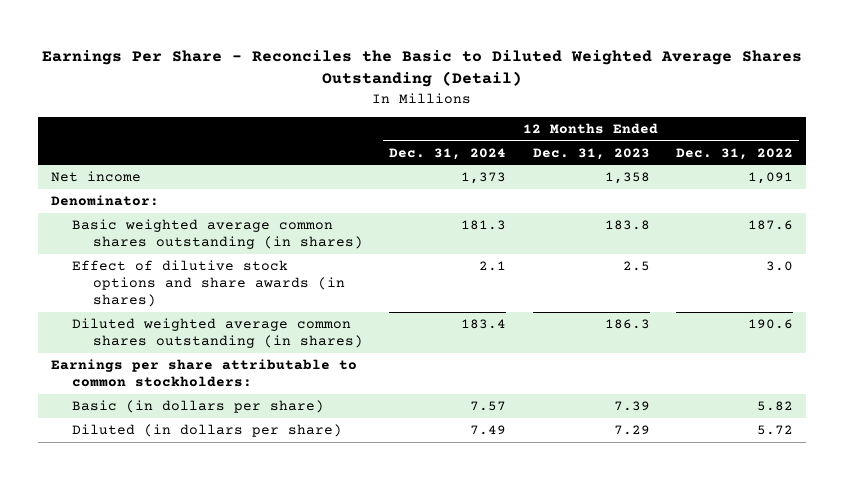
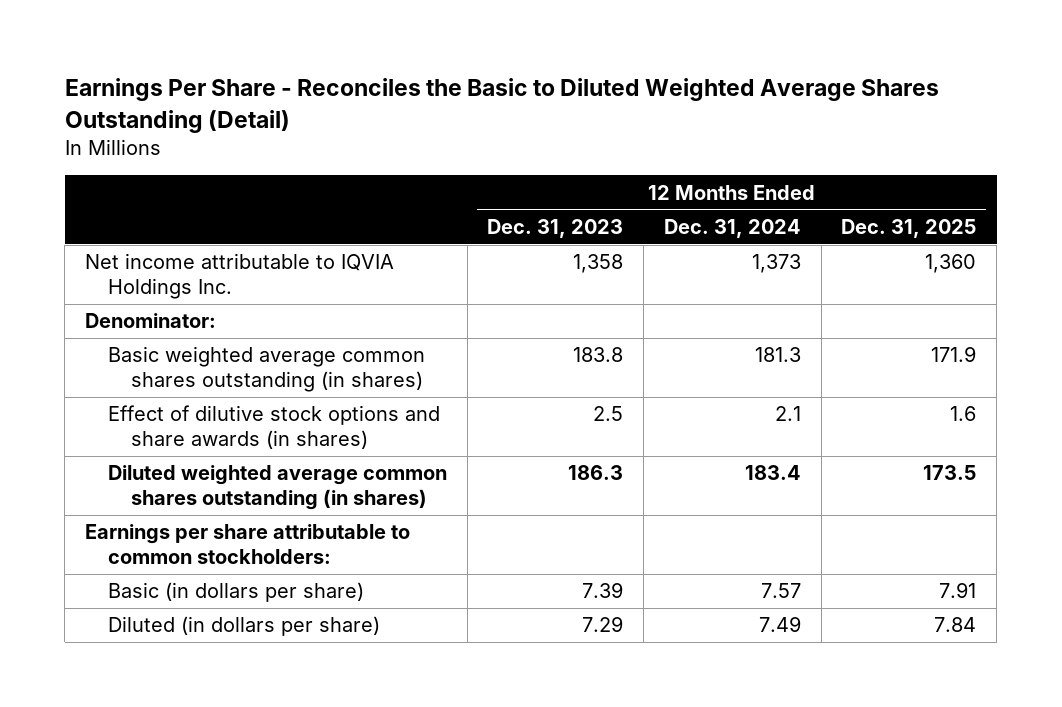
- | 12 Months Ended Dec. 31, 2024 | 12 Months Ended Dec. 31, 2023 | 12 Months Ended Dec. 31, 2022
+ | 12 Months Ended Dec. 31, 2023 | 12 Months Ended Dec. 31, 2024 | 12 Months Ended Dec. 31, 2025
- Net income | 1,373 | 1,358 | 1,091
+ Net income attributable to IQVIA Holdings Inc. | 1,358 | 1,373 | 1,360

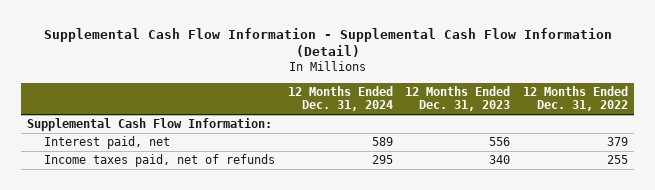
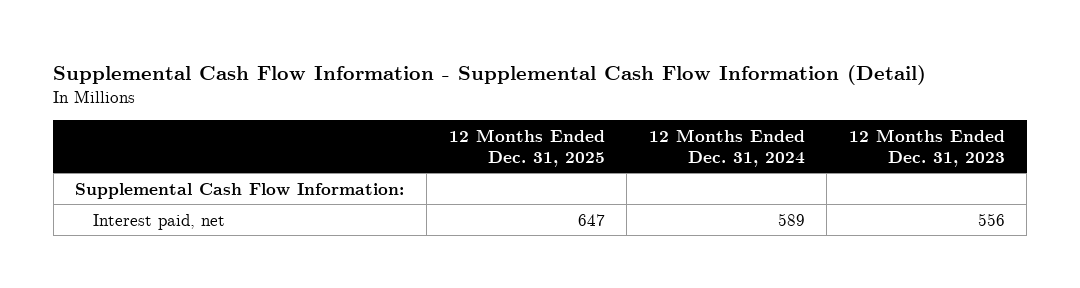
- | 12 Months Ended Dec. 31, 2024 | 12 Months Ended Dec. 31, 2023 | 12 Months Ended Dec. 31, 2022
+ | 12 Months Ended Dec. 31, 2025 | 12 Months Ended Dec. 31, 2024 | 12 Months Ended Dec. 31, 2023
- Income taxes paid, net of refunds | 295 | 340 | 255

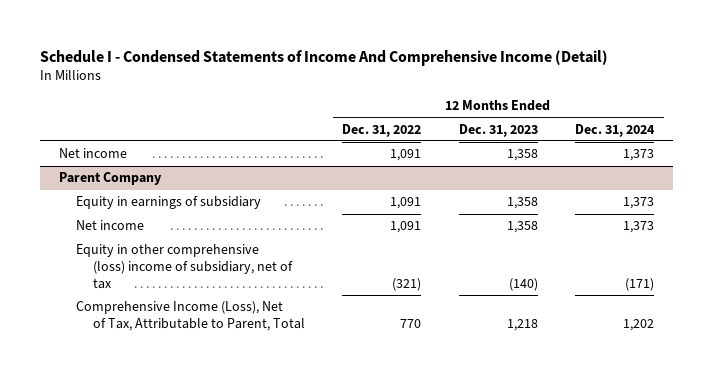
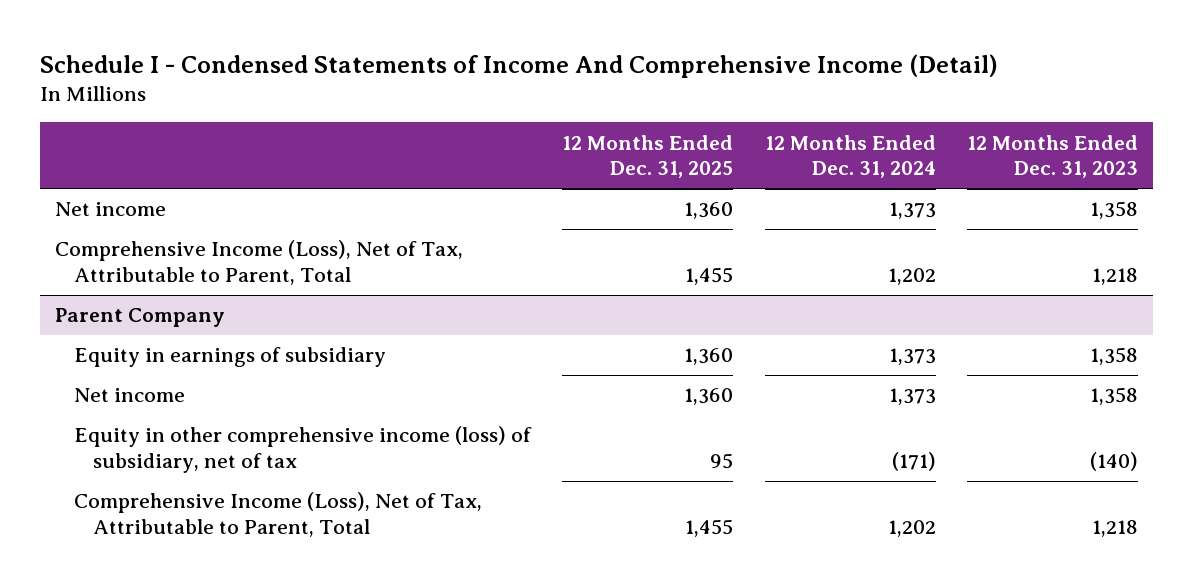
- | 12 Months Ended Dec. 31, 2022 | 12 Months Ended Dec. 31, 2023 | 12 Months Ended Dec. 31, 2024
+ | 12 Months Ended Dec. 31, 2025 | 12 Months Ended Dec. 31, 2024 | 12 Months Ended Dec. 31, 2023
+ Comprehensive Income (Loss), Net of Tax, Attributable to Parent, Total | 1,455 | 1,202 | 1,218
@ Parent Company
- Equity in other comprehensive (loss) income of subsidiary, net of tax | (321) | (140) | (171)
+ Equity in other comprehensive income (loss) of subsidiary, net of tax | 95 | (171) | (140)

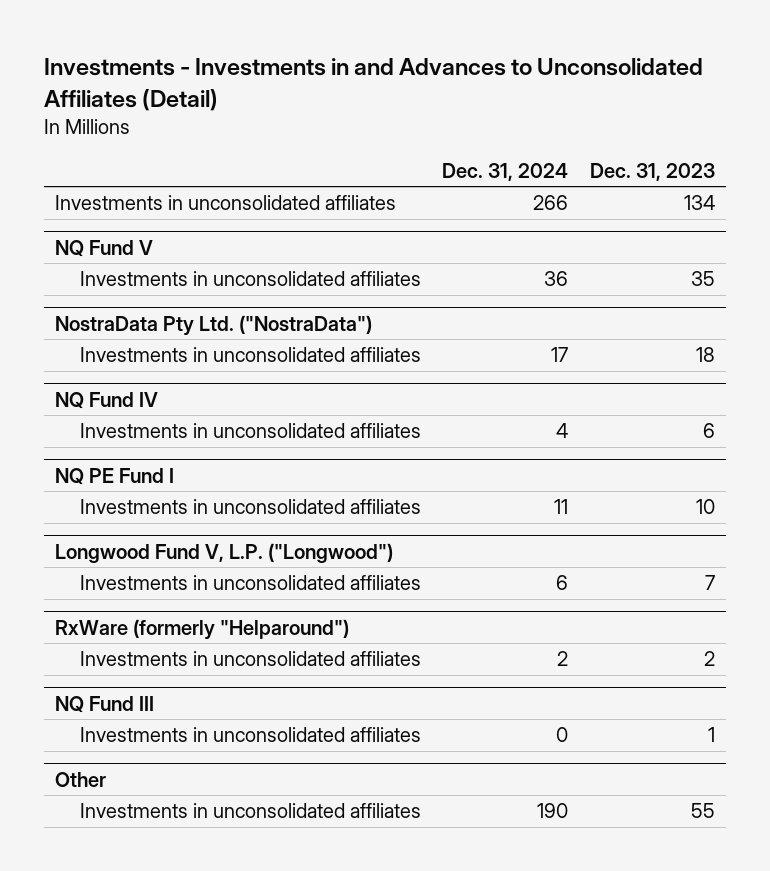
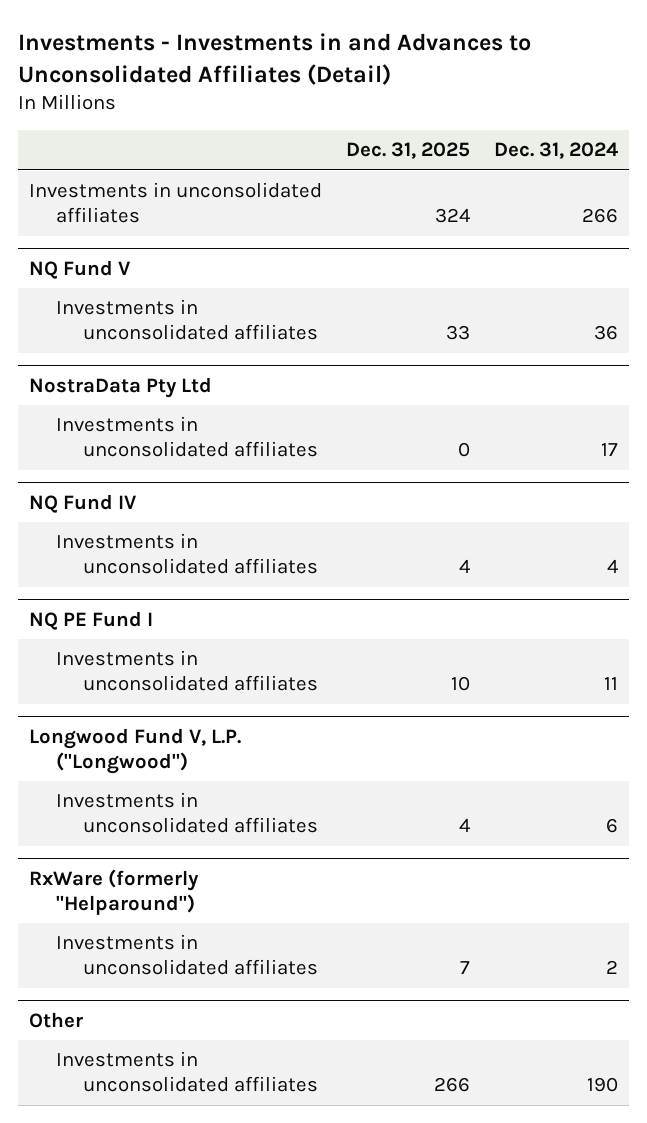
- | Dec. 31, 2024 | Dec. 31, 2023
+ | Dec. 31, 2025 | Dec. 31, 2024
- NostraData Pty Ltd. ("NostraData")
+ NostraData Pty Ltd
- NQ Fund III
- Investments in unconsolidated affiliates | 0 | 1

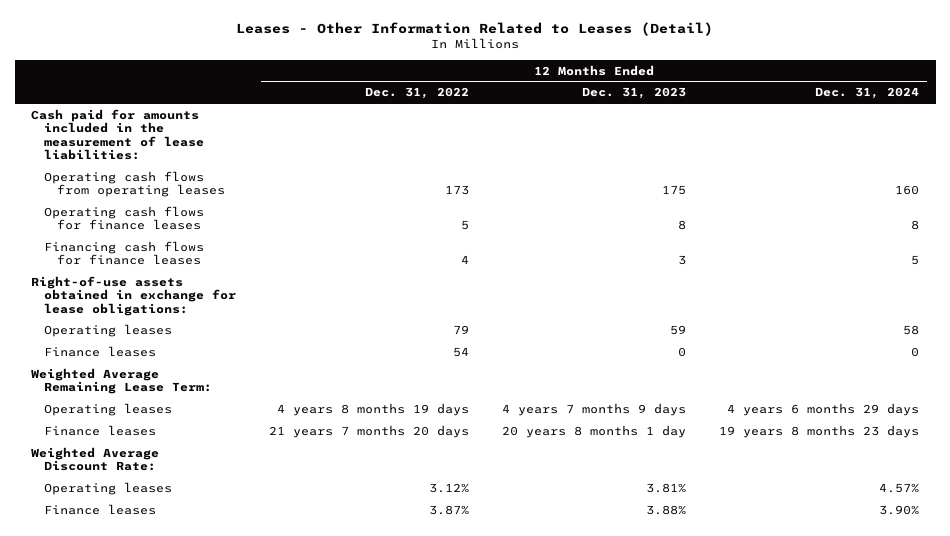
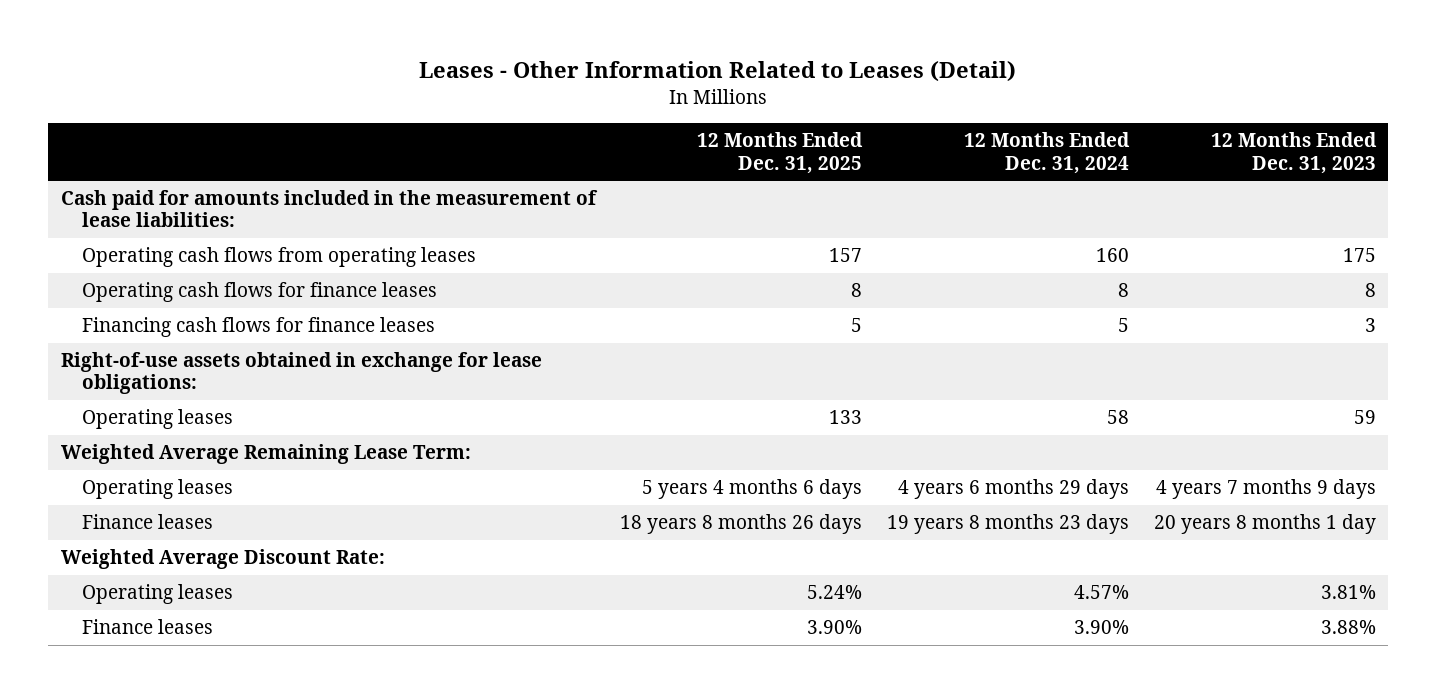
- | 12 Months Ended Dec. 31, 2022 | 12 Months Ended Dec. 31, 2023 | 12 Months Ended Dec. 31, 2024
+ | 12 Months Ended Dec. 31, 2025 | 12 Months Ended Dec. 31, 2024 | 12 Months Ended Dec. 31, 2023
- Finance leases | 54 | 0 | 0

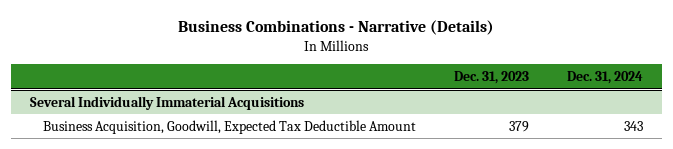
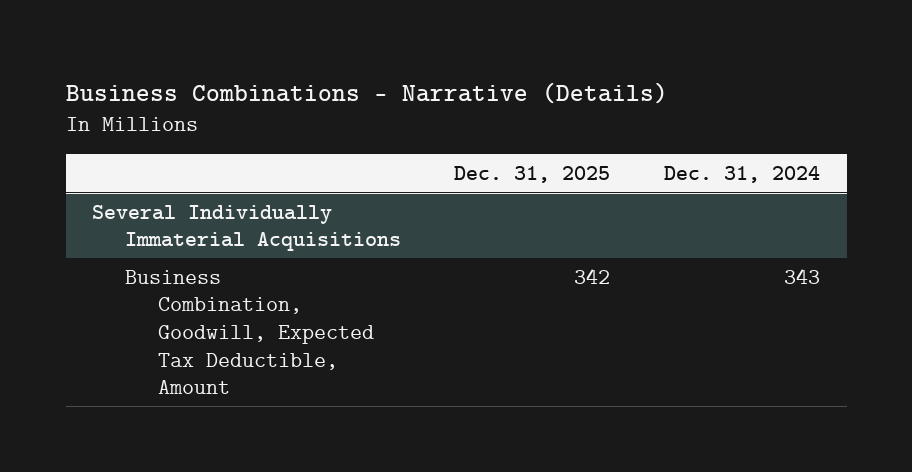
- | Dec. 31, 2023 | Dec. 31, 2024
+ | Dec. 31, 2025 | Dec. 31, 2024
@ Several Individually Immaterial Acquisitions
- Business Acquisition, Goodwill, Expected Tax Deductible Amount | 379 | 343
+ Business Combination, Goodwill, Expected Tax Deductible, Amount | 342 | 343

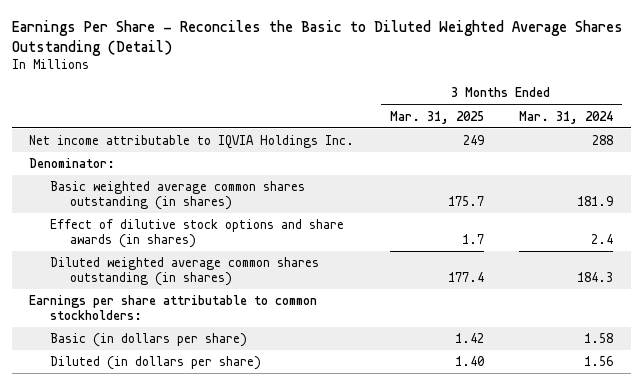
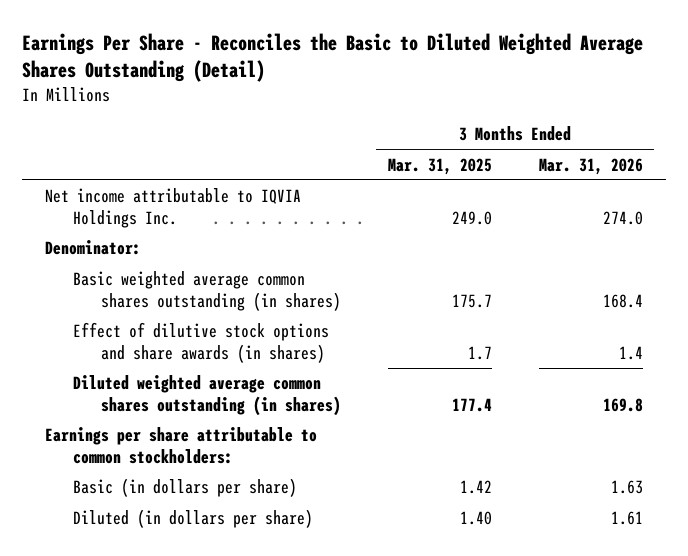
- | 3 Months Ended Mar. 31, 2025 | 3 Months Ended Mar. 31, 2024
+ | 3 Months Ended Mar. 31, 2025 | 3 Months Ended Mar. 31, 2026
- Net income attributable to IQVIA Holdings Inc. | 249 | 288
+ Net income attributable to IQVIA Holdings Inc. | 249.0 | 274.0

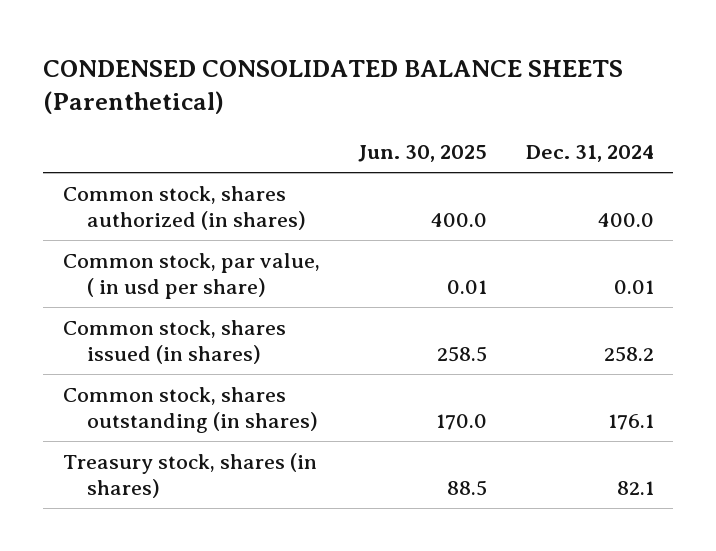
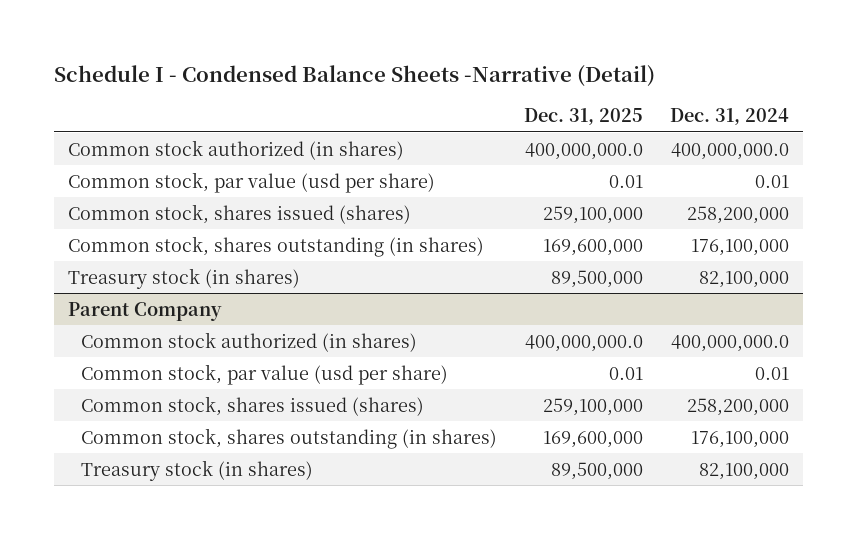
- CONDENSED CONSOLIDATED BALANCE SHEETS (Parenthetical)
+ Schedule I - Condensed Balance Sheets -Narrative (Detail)
- | Jun. 30, 2025 | Dec. 31, 2024
+ | Dec. 31, 2025 | Dec. 31, 2024
- Common stock, shares authorized (in shares) | 400.0 | 400.0
- Common stock, par value, ( in usd per share) | 0.01 | 0.01
- Common stock, shares issued (in shares) | 258.5 | 258.2
- Common stock, shares outstanding (in shares) | 170.0 | 176.1
- Treasury stock, shares (in shares) | 88.5 | 82.1
+ Common stock authorized (in shares) | 400,000,000.0 | 400,000,000.0
+ Common stock, par value (usd per share) | 0.01 | 0.01
+ Common stock, shares issued (shares) | 259,100,000 | 258,200,000
+ Common stock, shares outstanding (in shares) | 169,600,000 | 176,100,000
+ Treasury stock (in shares) | 89,500,000 | 82,100,000
+ Parent Company
+ Common stock authorized (in shares) | 400,000,000.0 | 400,000,000.0
+ Common stock, par value (usd per share) | 0.01 | 0.01
+ Common stock, shares issued (shares) | 259,100,000 | 258,200,000
+ Common stock, shares outstanding (in shares) | 169,600,000 | 176,100,000
+ Treasury stock (in shares) | 89,500,000 | 82,100,000

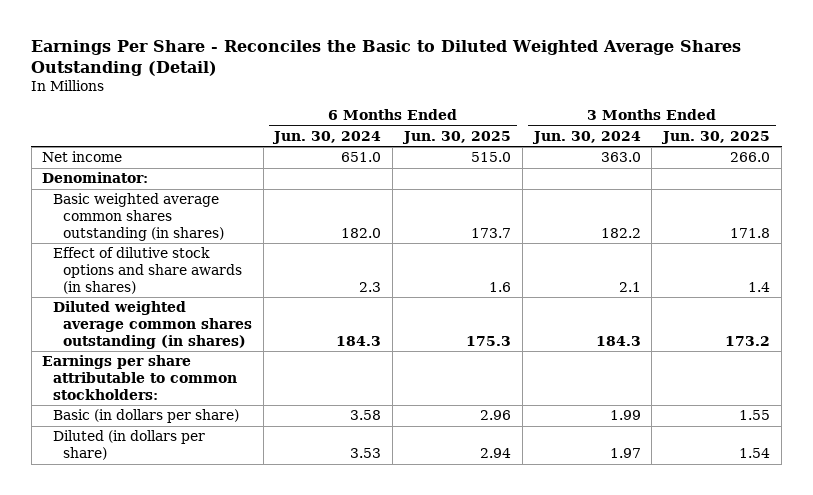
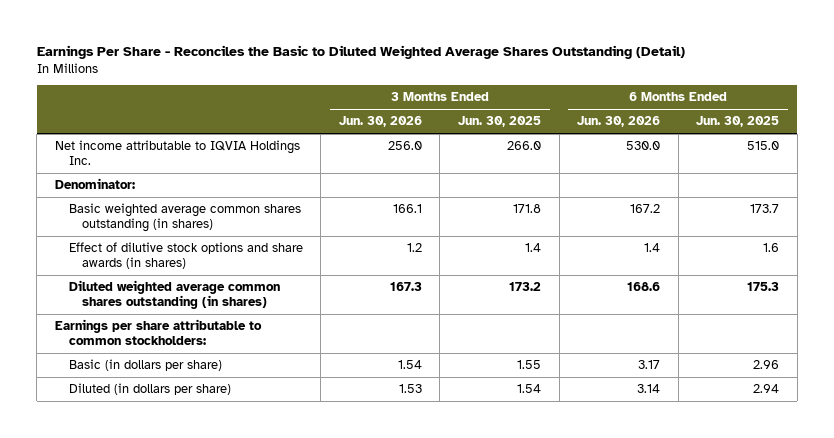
- | 6 Months Ended Jun. 30, 2024 | 6 Months Ended Jun. 30, 2025 | 3 Months Ended Jun. 30, 2024 | 3 Months Ended Jun. 30, 2025
+ | 3 Months Ended Jun. 30, 2026 | 3 Months Ended Jun. 30, 2025 | 6 Months Ended Jun. 30, 2026 | 6 Months Ended Jun. 30, 2025
- Net income | 651.0 | 515.0 | 363.0 | 266.0
+ Net income attributable to IQVIA Holdings Inc. | 256.0 | 266.0 | 530.0 | 515.0

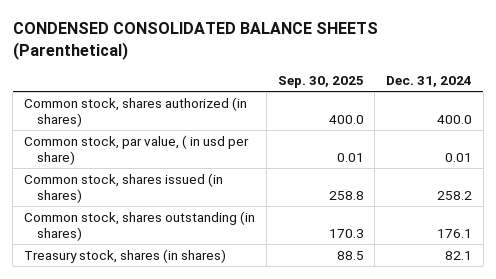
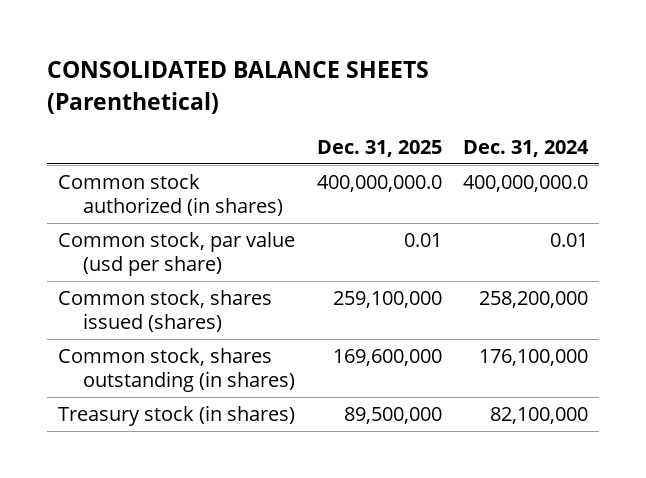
- CONDENSED CONSOLIDATED BALANCE SHEETS (Parenthetical)
+ CONSOLIDATED BALANCE SHEETS (Parenthetical)
- | Sep. 30, 2025 | Dec. 31, 2024
+ | Dec. 31, 2025 | Dec. 31, 2024
- Common stock, shares authorized (in shares) | 400.0 | 400.0
- Common stock, par value, ( in usd per share) | 0.01 | 0.01
- Common stock, shares issued (in shares) | 258.8 | 258.2
- Common stock, shares outstanding (in shares) | 170.3 | 176.1
- Treasury stock, shares (in shares) | 88.5 | 82.1
+ Common stock authorized (in shares) | 400,000,000.0 | 400,000,000.0
+ Common stock, par value (usd per share) | 0.01 | 0.01
+ Common stock, shares issued (shares) | 259,100,000 | 258,200,000
+ Common stock, shares outstanding (in shares) | 169,600,000 | 176,100,000
+ Treasury stock (in shares) | 89,500,000 | 82,100,000

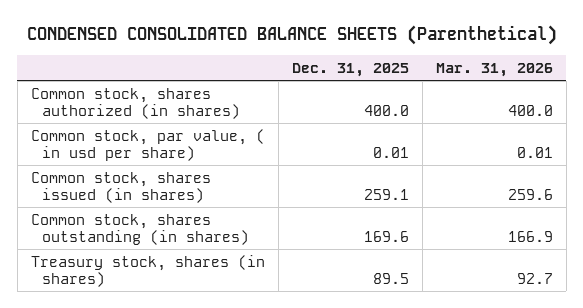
- CONSOLIDATED BALANCE SHEETS (Parenthetical)
+ CONDENSED CONSOLIDATED BALANCE SHEETS (Parenthetical)
- | Dec. 31, 2025 | Dec. 31, 2024
+ | Dec. 31, 2025 | Mar. 31, 2026
- Common stock authorized (in shares) | 400,000,000.0 | 400,000,000.0
- Common stock, par value (usd per share) | 0.01 | 0.01
- Common stock, shares issued (shares) | 259,100,000 | 258,200,000
- Common stock, shares outstanding (in shares) | 169,600,000 | 176,100,000
- Treasury stock (in shares) | 89,500,000 | 82,100,000
+ Common stock, shares authorized (in shares) | 400.0 | 400.0
+ Common stock, par value, ( in usd per share) | 0.01 | 0.01
+ Common stock, shares issued (in shares) | 259.1 | 259.6
+ Common stock, shares outstanding (in shares) | 169.6 | 166.9
+ Treasury stock, shares (in shares) | 89.5 | 92.7

